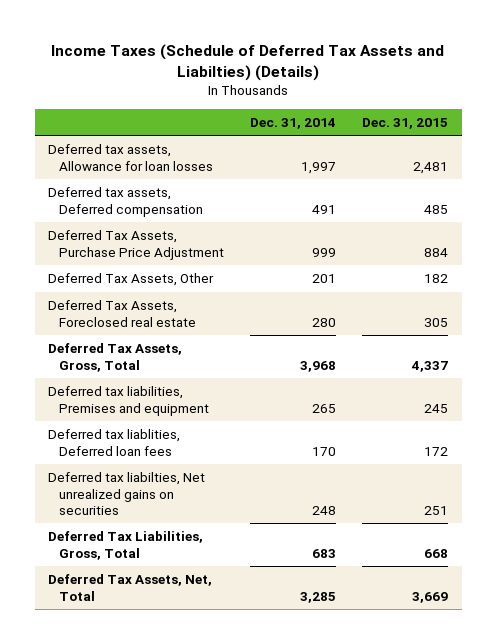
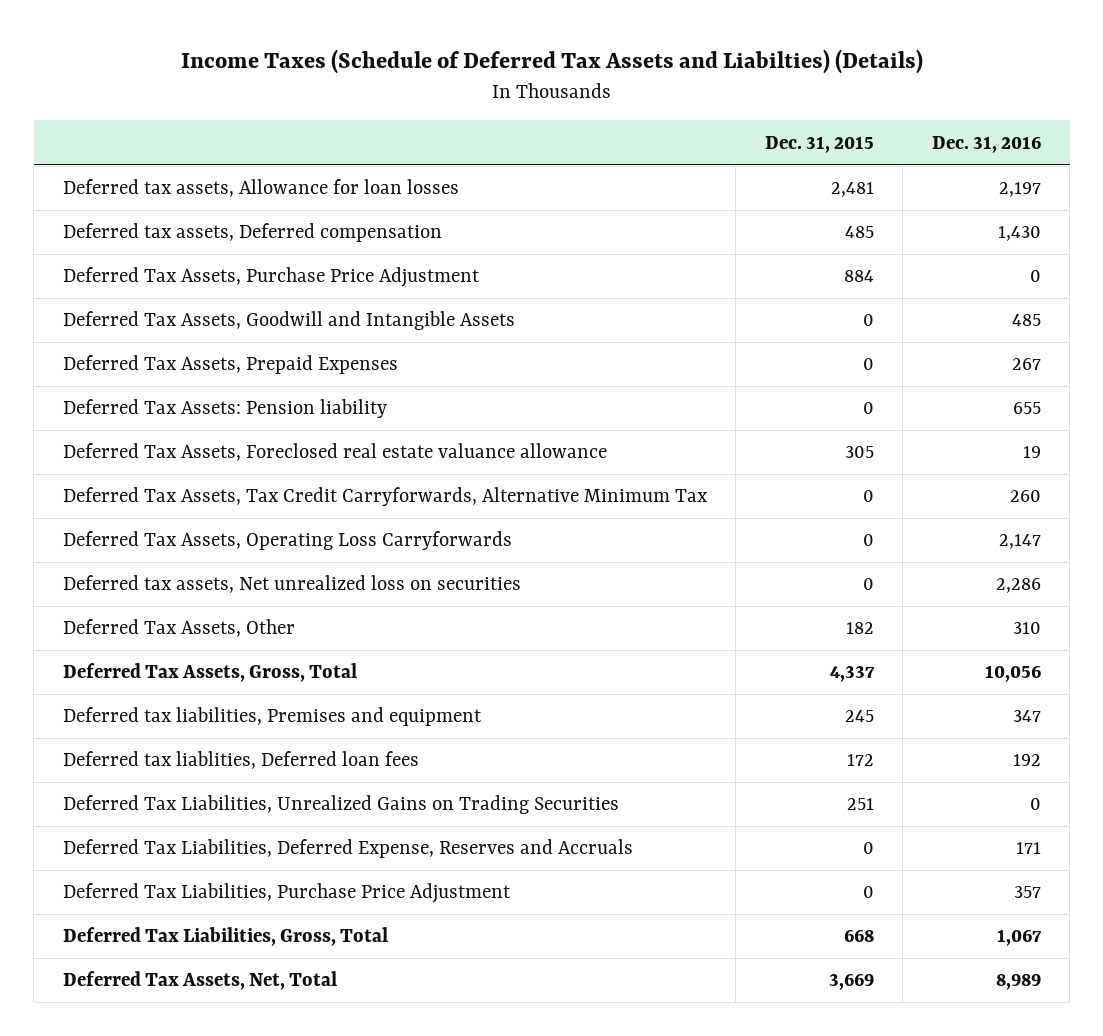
- | Dec. 31, 2014 | Dec. 31, 2015
+ | Dec. 31, 2015 | Dec. 31, 2016
+ Deferred Tax Assets, Goodwill and Intangible Assets | 0 | 485
+ Deferred Tax Assets, Prepaid Expenses | 0 | 267
+ Deferred Tax Assets: Pension liability | 0 | 655
+ Deferred Tax Assets, Foreclosed real estate valuance allowance | 305 | 19
+ Deferred Tax Assets, Tax Credit Carryforwards, Alternative Minimum Tax | 0 | 260
+ Deferred Tax Assets, Operating Loss Carryforwards | 0 | 2,147
+ Deferred tax assets, Net unrealized loss on securities | 0 | 2,286
- Deferred Tax Assets, Foreclosed real estate | 280 | 305
- Deferred tax liabilties, Net unrealized gains on securities | 248 | 251
+ Deferred Tax Liabilities, Unrealized Gains on Trading Securities | 251 | 0
+ Deferred Tax Liabilities, Deferred Expense, Reserves and Accruals | 0 | 171
+ Deferred Tax Liabilities, Purchase Price Adjustment | 0 | 357

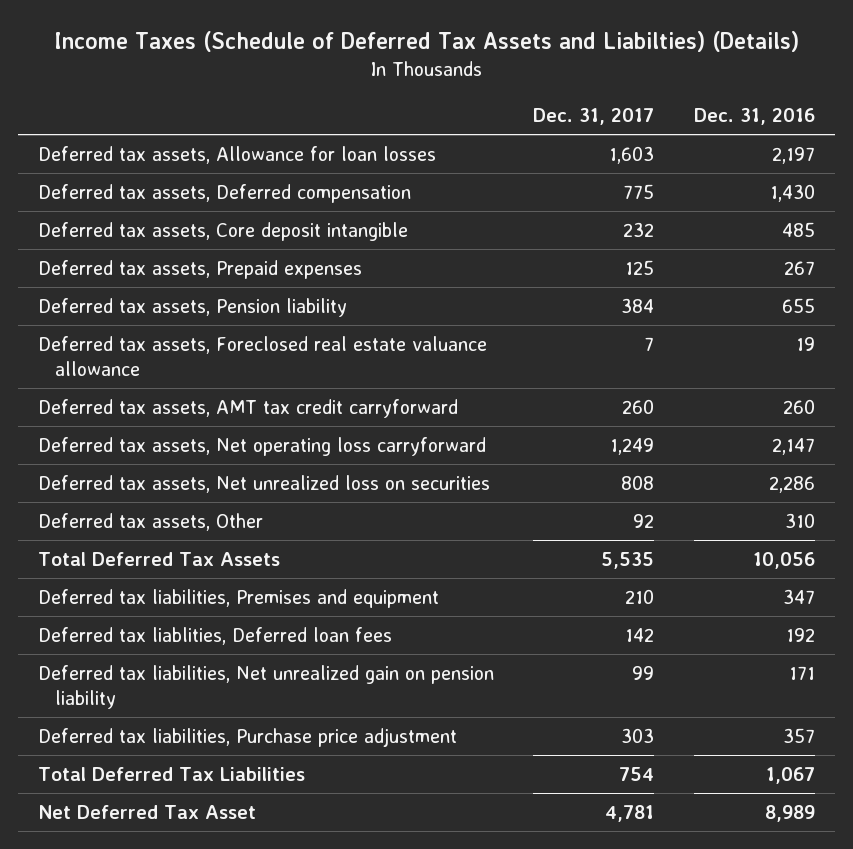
- | Dec. 31, 2015 | Dec. 31, 2016
+ | Dec. 31, 2017 | Dec. 31, 2016
- Deferred Tax Assets, Purchase Price Adjustment | 884 | 0
- Deferred Tax Assets, Goodwill and Intangible Assets | 0 | 485
- Deferred Tax Assets, Prepaid Expenses | 0 | 267
- Deferred Tax Assets: Pension liability | 0 | 655
- Deferred Tax Assets, Foreclosed real estate valuance allowance | 305 | 19
- Deferred Tax Assets, Tax Credit Carryforwards, Alternative Minimum Tax | 0 | 260
- Deferred Tax Assets, Operating Loss Carryforwards | 0 | 2,147
+ Deferred tax assets, Core deposit intangible | 232 | 485
+ Deferred tax assets, Prepaid expenses | 125 | 267
+ Deferred tax assets, Pension liability | 384 | 655
+ Deferred tax assets, Foreclosed real estate valuance allowance | 7 | 19
+ Deferred tax assets, AMT tax credit carryforward | 260 | 260
+ Deferred tax assets, Net operating loss carryforward | 1,249 | 2,147
- Deferred Tax Assets, Other | 182 | 310
- Deferred Tax Assets, Gross, Total | 4,337 | 10,056
+ Deferred tax assets, Other | 92 | 310
+ Total Deferred Tax Assets | 5,535 | 10,056
- Deferred Tax Liabilities, Unrealized Gains on Trading Securities | 251 | 0
- Deferred Tax Liabilities, Deferred Expense, Reserves and Accruals | 0 | 171
- Deferred Tax Liabilities, Purchase Price Adjustment | 0 | 357
- Deferred Tax Liabilities, Gross, Total | 668 | 1,067
- Deferred Tax Assets, Net, Total | 3,669 | 8,989
+ Deferred tax liabilities, Net unrealized gain on pension liability | 99 | 171
+ Deferred tax liabilities, Purchase price adjustment | 303 | 357
+ Total Deferred Tax Liabilities | 754 | 1,067
+ Net Deferred Tax Asset | 4,781 | 8,989

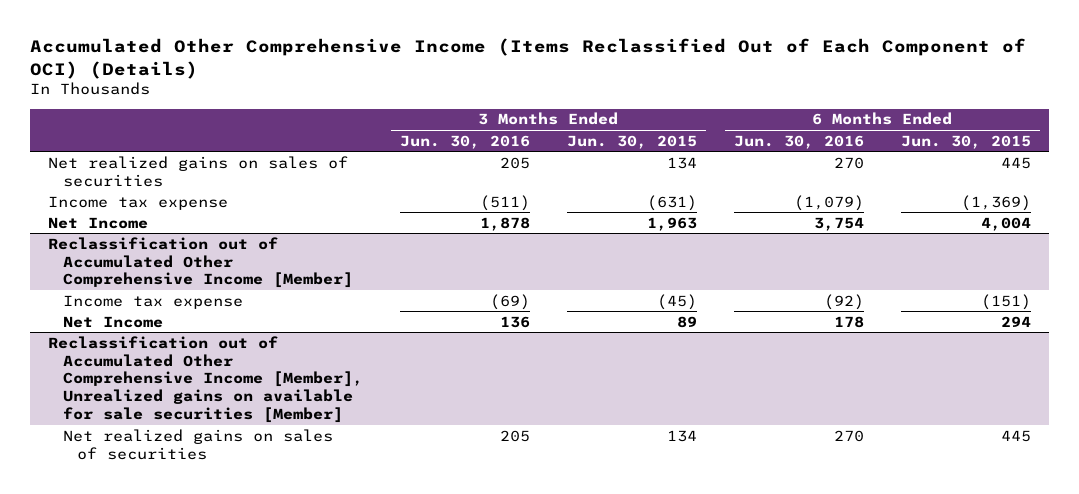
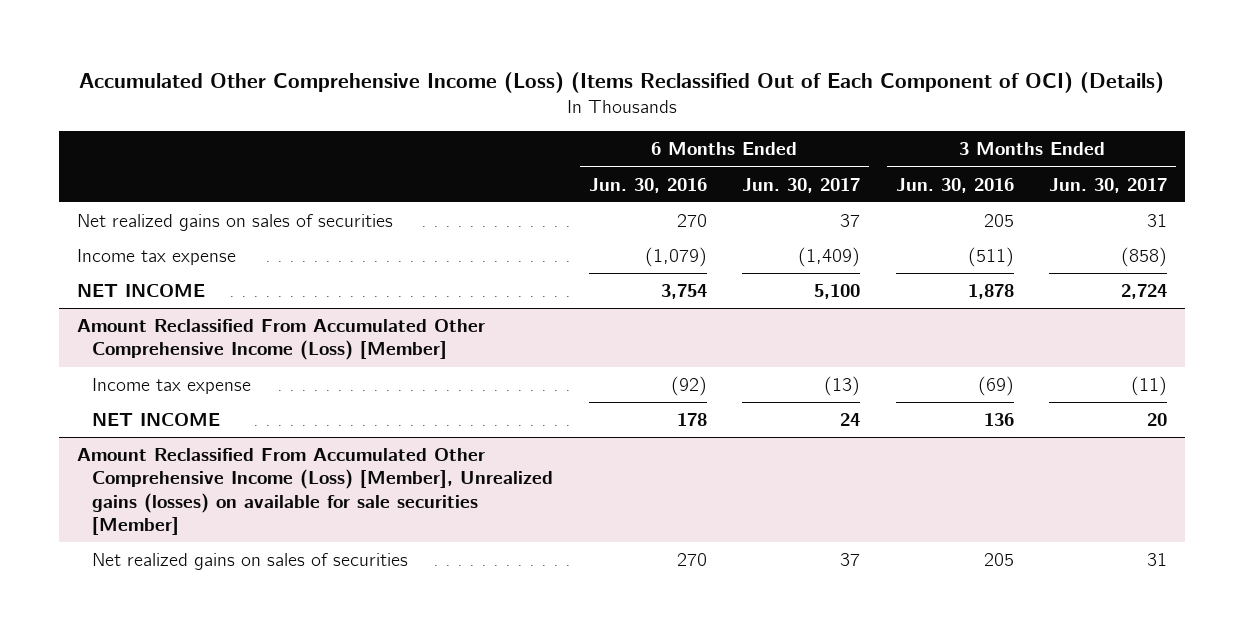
- Accumulated Other Comprehensive Income (Items Reclassified Out of Each Component of OCI) (Details)
+ Accumulated Other Comprehensive Income (Loss) (Items Reclassified Out of Each Component of OCI) (Details)
- | 3 Months Ended Jun. 30, 2016 | 3 Months Ended Jun. 30, 2015 | 6 Months Ended Jun. 30, 2016 | 6 Months Ended Jun. 30, 2015
+ | 6 Months Ended Jun. 30, 2016 | 6 Months Ended Jun. 30, 2017 | 3 Months Ended Jun. 30, 2016 | 3 Months Ended Jun. 30, 2017
- Net Income | 1,878 | 1,963 | 3,754 | 4,004
- Reclassification out of Accumulated Other Comprehensive Income [Member]
+ NET INCOME | 3,754 | 5,100 | 1,878 | 2,724
+ Amount Reclassified From Accumulated Other Comprehensive Income (Loss) [Member]
- Net Income | 136 | 89 | 178 | 294
- Reclassification out of Accumulated Other Comprehensive Income [Member], Unrealized gains on available for sale securities [Member]
+ NET INCOME | 178 | 24 | 136 | 20
+ Amount Reclassified From Accumulated Other Comprehensive Income (Loss) [Member], Unrealized gains (losses) on available for sale securities [Member]

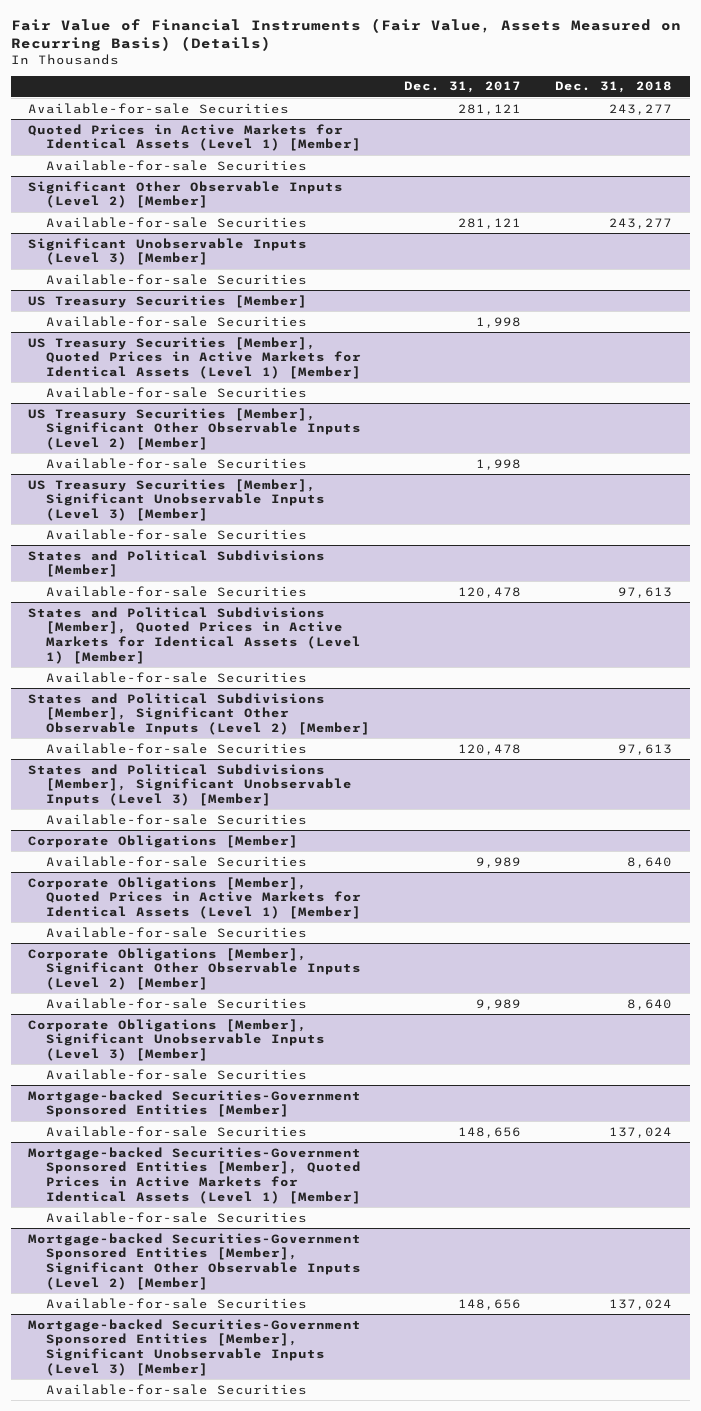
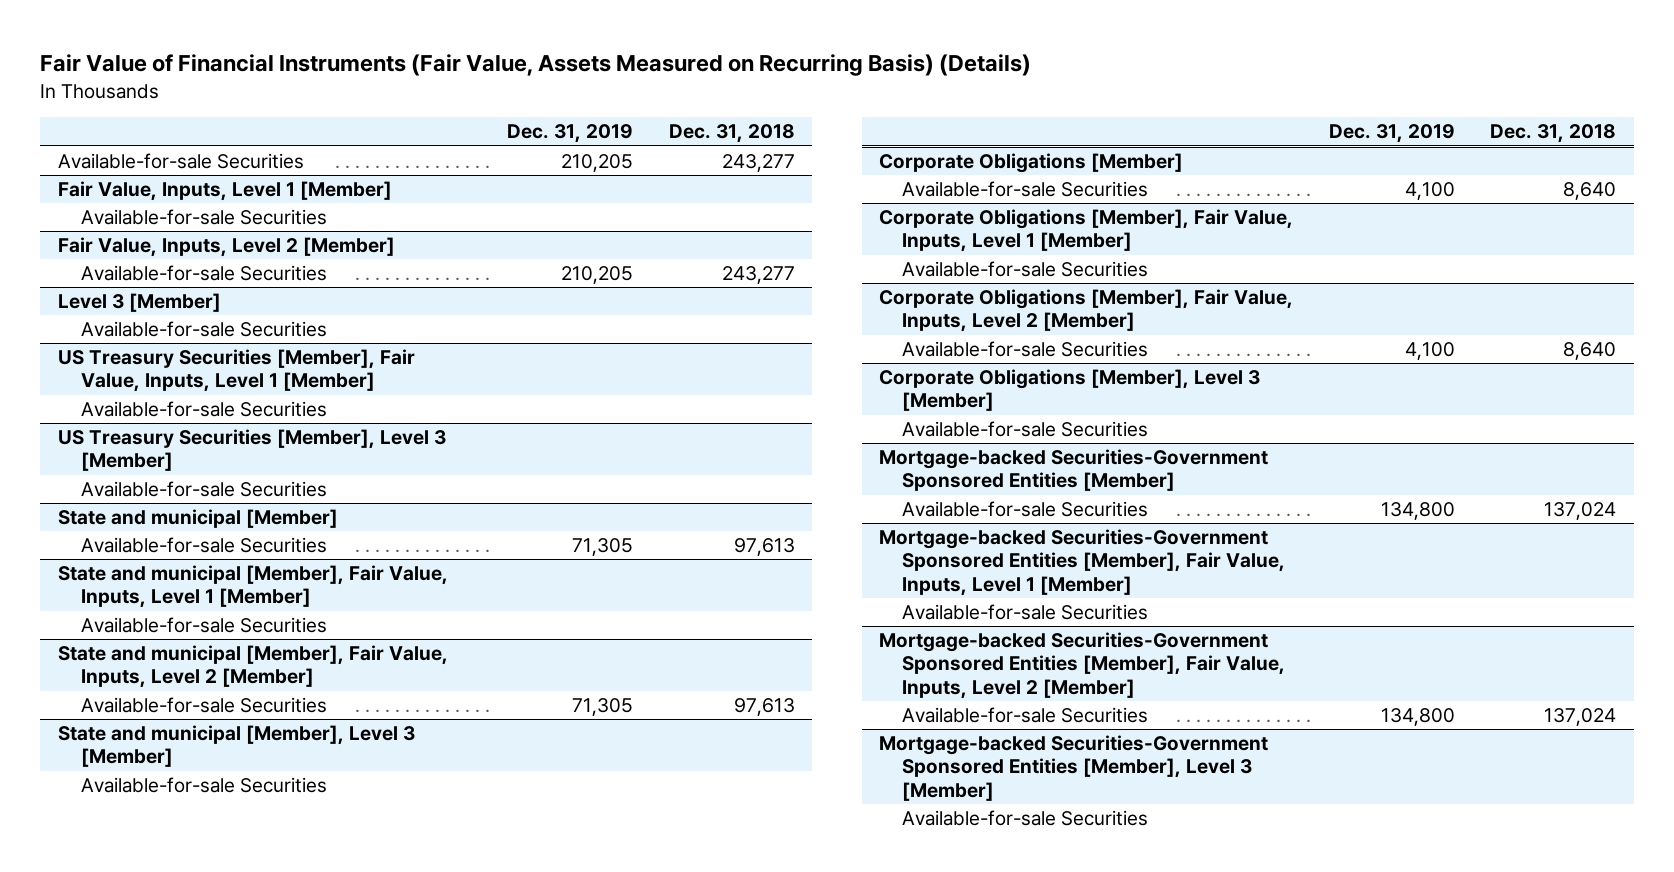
- | Dec. 31, 2017 | Dec. 31, 2018
+ | Dec. 31, 2019 | Dec. 31, 2018
- Quoted Prices in Active Markets for Identical Assets (Level 1) [Member]
+ Fair Value, Inputs, Level 1 [Member]
- Significant Other Observable Inputs (Level 2) [Member]
+ Fair Value, Inputs, Level 2 [Member]
- Significant Unobservable Inputs (Level 3) [Member]
- Available-for-sale Securities
- US Treasury Securities [Member]
- Available-for-sale Securities | 1,998 |
- US Treasury Securities [Member], Quoted Prices in Active Markets for Identical Assets (Level 1) [Member]
+ Level 3 [Member]
- US Treasury Securities [Member], Significant Other Observable Inputs (Level 2) [Member]
+ US Treasury Securities [Member], Fair Value, Inputs, Level 1 [Member]
- US Treasury Securities [Member], Significant Unobservable Inputs (Level 3) [Member]
+ US Treasury Securities [Member], Level 3 [Member]
- States and Political Subdivisions [Member]
+ State and municipal [Member]
- States and Political Subdivisions [Member], Quoted Prices in Active Markets for Identical Assets (Level 1) [Member]
+ State and municipal [Member], Fair Value, Inputs, Level 1 [Member]
- States and Political Subdivisions [Member], Significant Other Observable Inputs (Level 2) [Member]
+ State and municipal [Member], Fair Value, Inputs, Level 2 [Member]
- States and Political Subdivisions [Member], Significant Unobservable Inputs (Level 3) [Member]
+ State and municipal [Member], Level 3 [Member]
- Corporate Obligations [Member], Quoted Prices in Active Markets for Identical Assets (Level 1) [Member]
+ Corporate Obligations [Member], Fair Value, Inputs, Level 1 [Member]
- Corporate Obligations [Member], Significant Other Observable Inputs (Level 2) [Member]
+ Corporate Obligations [Member], Fair Value, Inputs, Level 2 [Member]
- Corporate Obligations [Member], Significant Unobservable Inputs (Level 3) [Member]
+ Corporate Obligations [Member], Level 3 [Member]
- Mortgage-backed Securities-Government Sponsored Entities [Member], Quoted Prices in Active Markets for Identical Assets (Level 1) [Member]
+ Mortgage-backed Securities-Government Sponsored Entities [Member], Fair Value, Inputs, Level 1 [Member]
- Mortgage-backed Securities-Government Sponsored Entities [Member], Significant Other Observable Inputs (Level 2) [Member]
+ Mortgage-backed Securities-Government Sponsored Entities [Member], Fair Value, Inputs, Level 2 [Member]
- Mortgage-backed Securities-Government Sponsored Entities [Member], Significant Unobservable Inputs (Level 3) [Member]
+ Mortgage-backed Securities-Government Sponsored Entities [Member], Level 3 [Member]

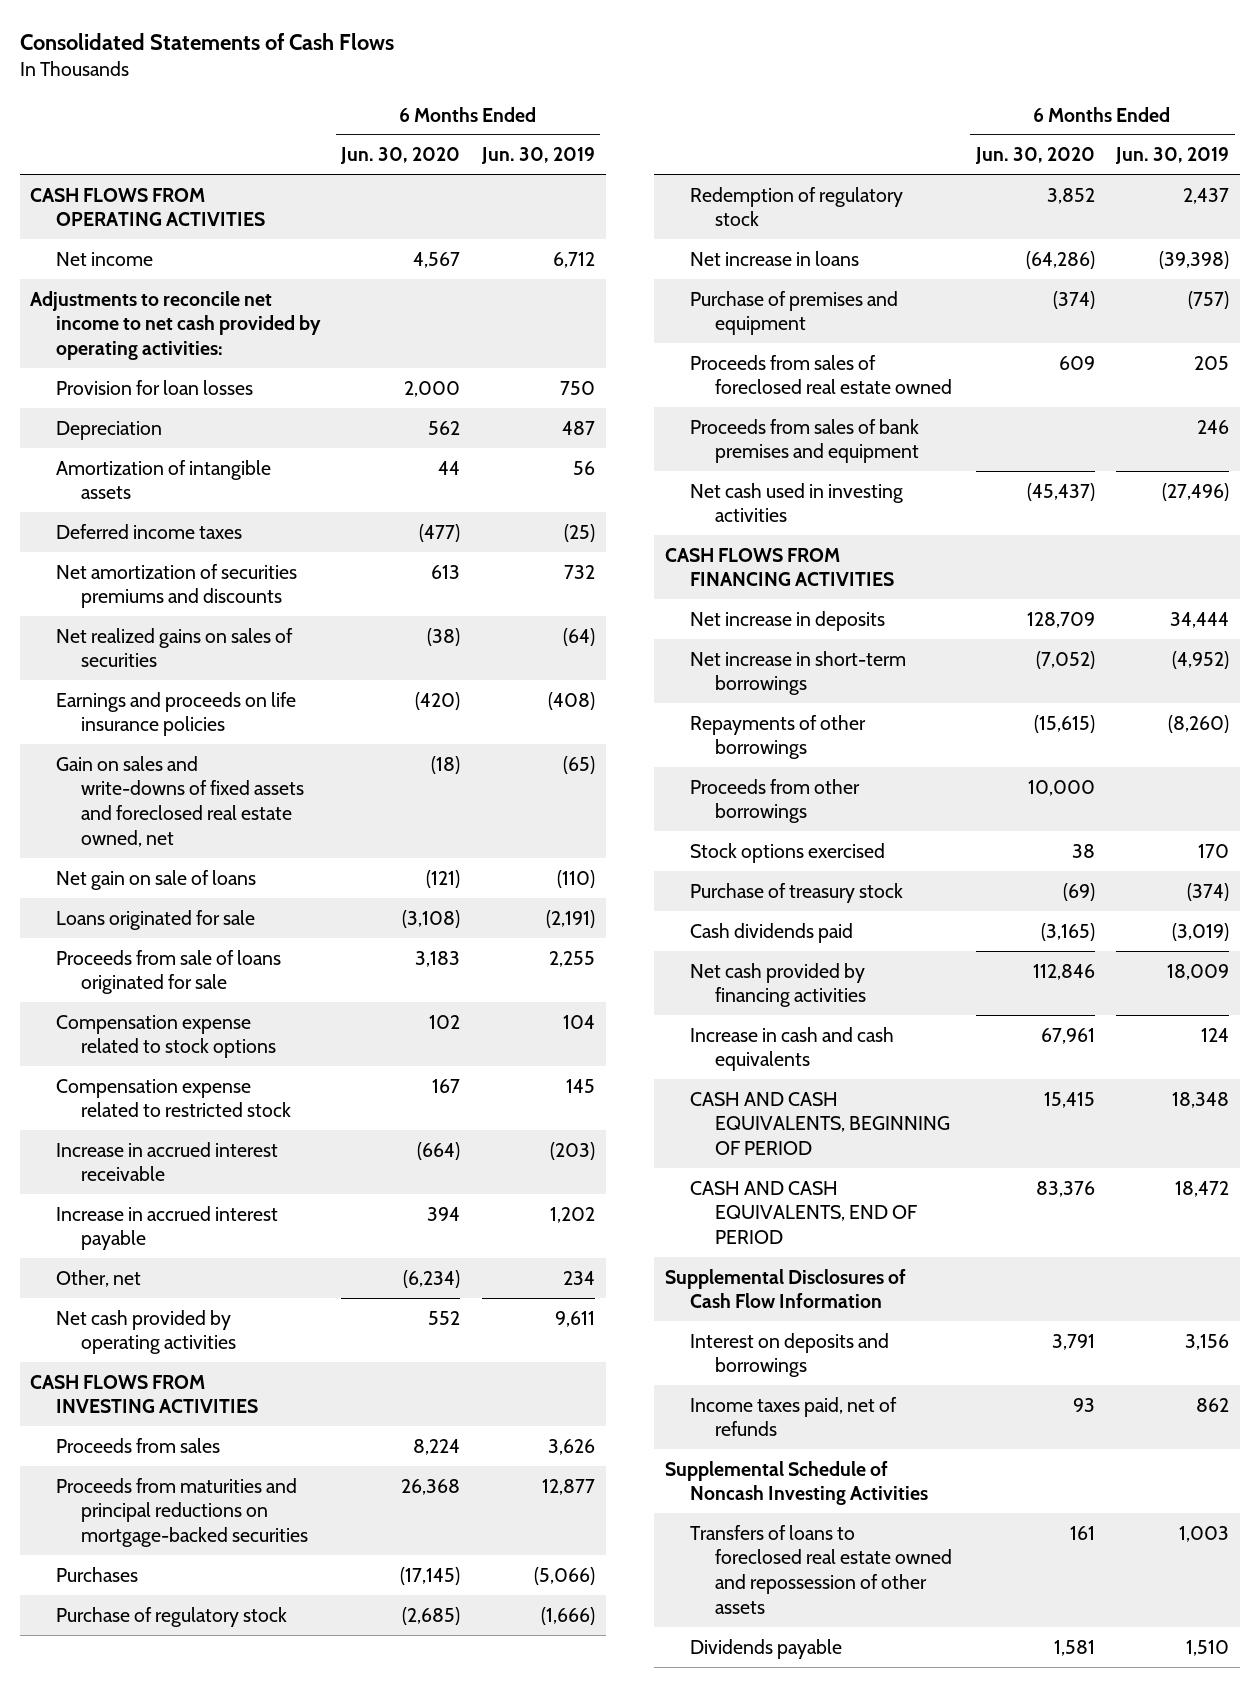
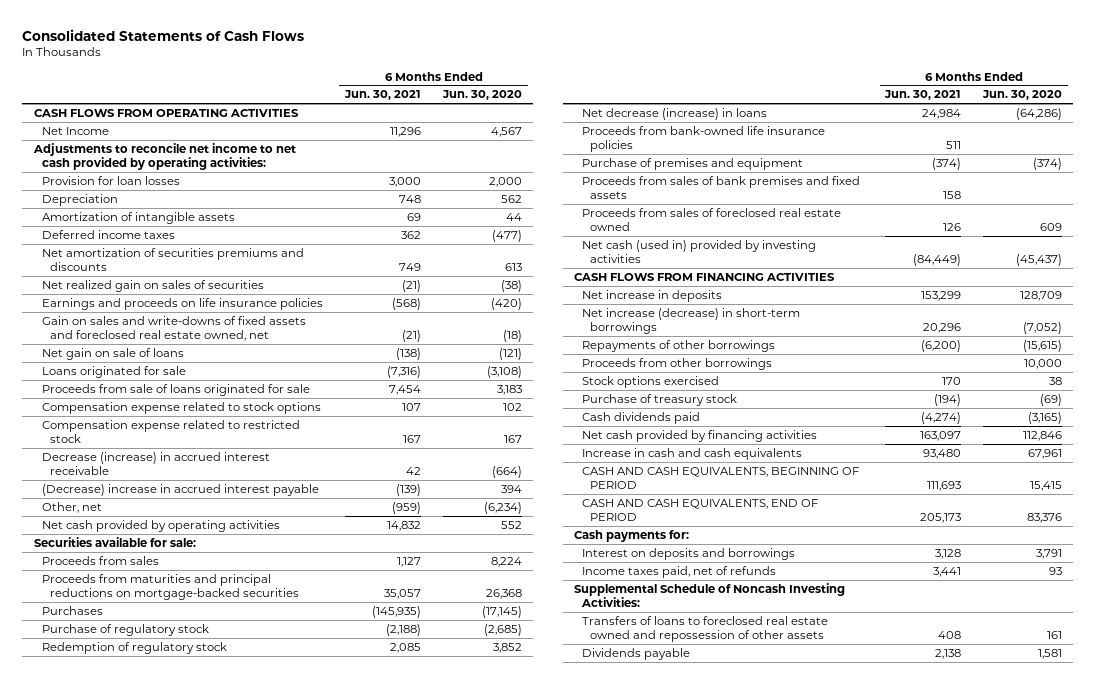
- | 6 Months Ended Jun. 30, 2020 | 6 Months Ended Jun. 30, 2019
+ | 6 Months Ended Jun. 30, 2021 | 6 Months Ended Jun. 30, 2020
- Net income | 4,567 | 6,712
+ Net Income | 11,296 | 4,567
- Net realized gains on sales of securities | (38) | (64)
+ Net realized gain on sales of securities | (21) | (38)
- Increase in accrued interest receivable | (664) | (203)
- Increase in accrued interest payable | 394 | 1,202
+ Decrease (increase) in accrued interest receivable | 42 | (664)
+ (Decrease) increase in accrued interest payable | (139) | 394
- CASH FLOWS FROM INVESTING ACTIVITIES
+ Securities available for sale:
- Net increase in loans | (64,286) | (39,398)
+ Net decrease (increase) in loans | 24,984 | (64,286)
+ Proceeds from bank-owned life insurance policies | 511 |
+ Proceeds from sales of bank premises and fixed assets | 158 |
- Proceeds from sales of bank premises and equipment | | 246
- Net cash used in investing activities | (45,437) | (27,496)
+ Net cash (used in) provided by investing activities | (84,449) | (45,437)
- Net increase in short-term borrowings | (7,052) | (4,952)
+ Net increase (decrease) in short-term borrowings | 20,296 | (7,052)
- Supplemental Disclosures of Cash Flow Information
+ Cash payments for:
- Supplemental Schedule of Noncash Investing Activities
+ Supplemental Schedule of Noncash Investing Activities:

